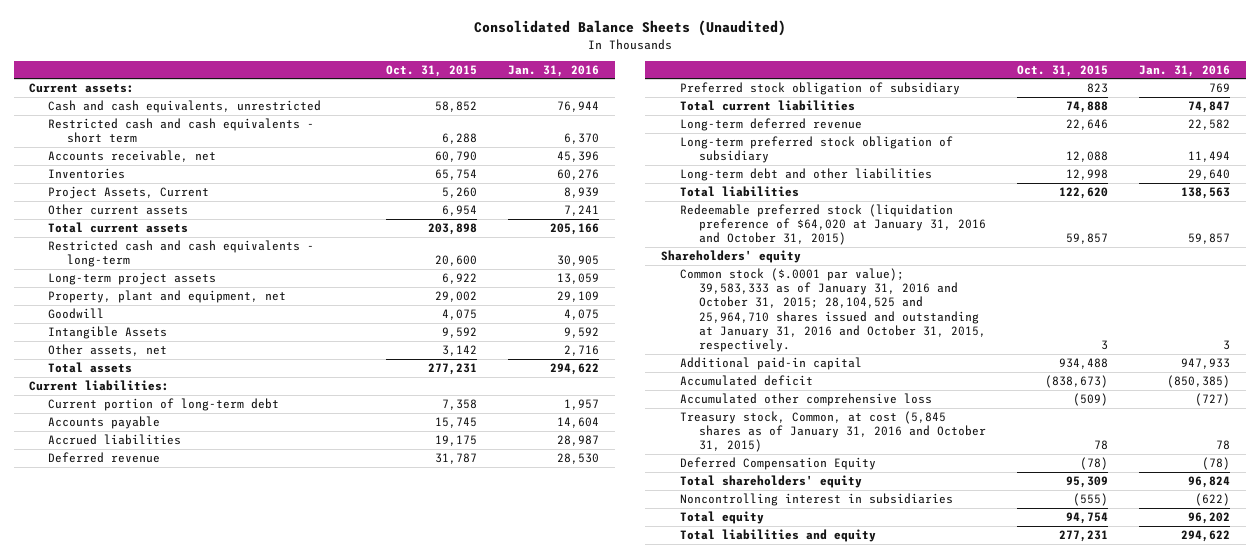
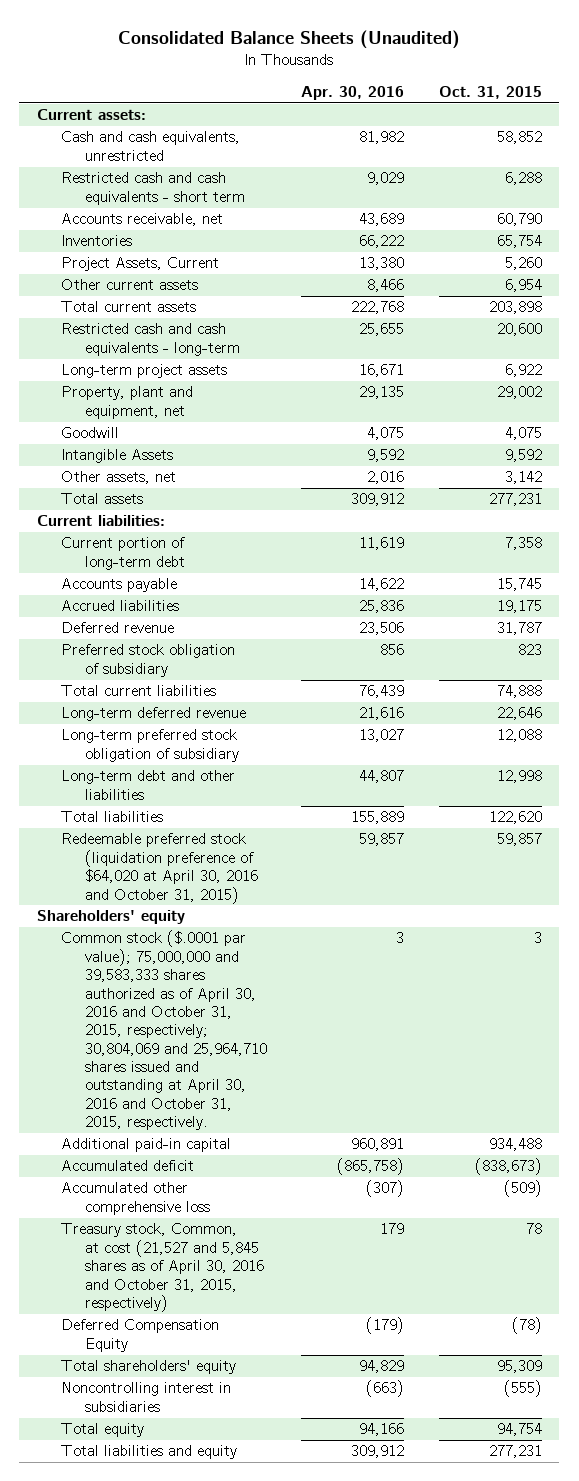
- | Oct. 31, 2015 | Jan. 31, 2016
+ | Apr. 30, 2016 | Oct. 31, 2015
- Redeemable preferred stock (liquidation preference of $64,020 at January 31, 2016 and October 31, 2015) | 59,857 | 59,857
+ Redeemable preferred stock (liquidation preference of $64,020 at April 30, 2016 and October 31, 2015) | 59,857 | 59,857
- Common stock ($.0001 par value); 39,583,333 as of January 31, 2016 and October 31, 2015; 28,104,525 and 25,964,710 shares issued and outstanding at January 31, 2016 and October 31, 2015, respectively. | 3 | 3
+ Common stock ($.0001 par value); 75,000,000 and 39,583,333 shares authorized as of April 30, 2016 and October 31, 2015, respectively; 30,804,069 and 25,964,710 shares issued and outstanding at April 30, 2016 and October 31, 2015, respectively. | 3 | 3
- Treasury stock, Common, at cost (5,845 shares as of January 31, 2016 and October 31, 2015) | 78 | 78
+ Treasury stock, Common, at cost (21,527 and 5,845 shares as of April 30, 2016 and October 31, 2015, respectively) | 179 | 78

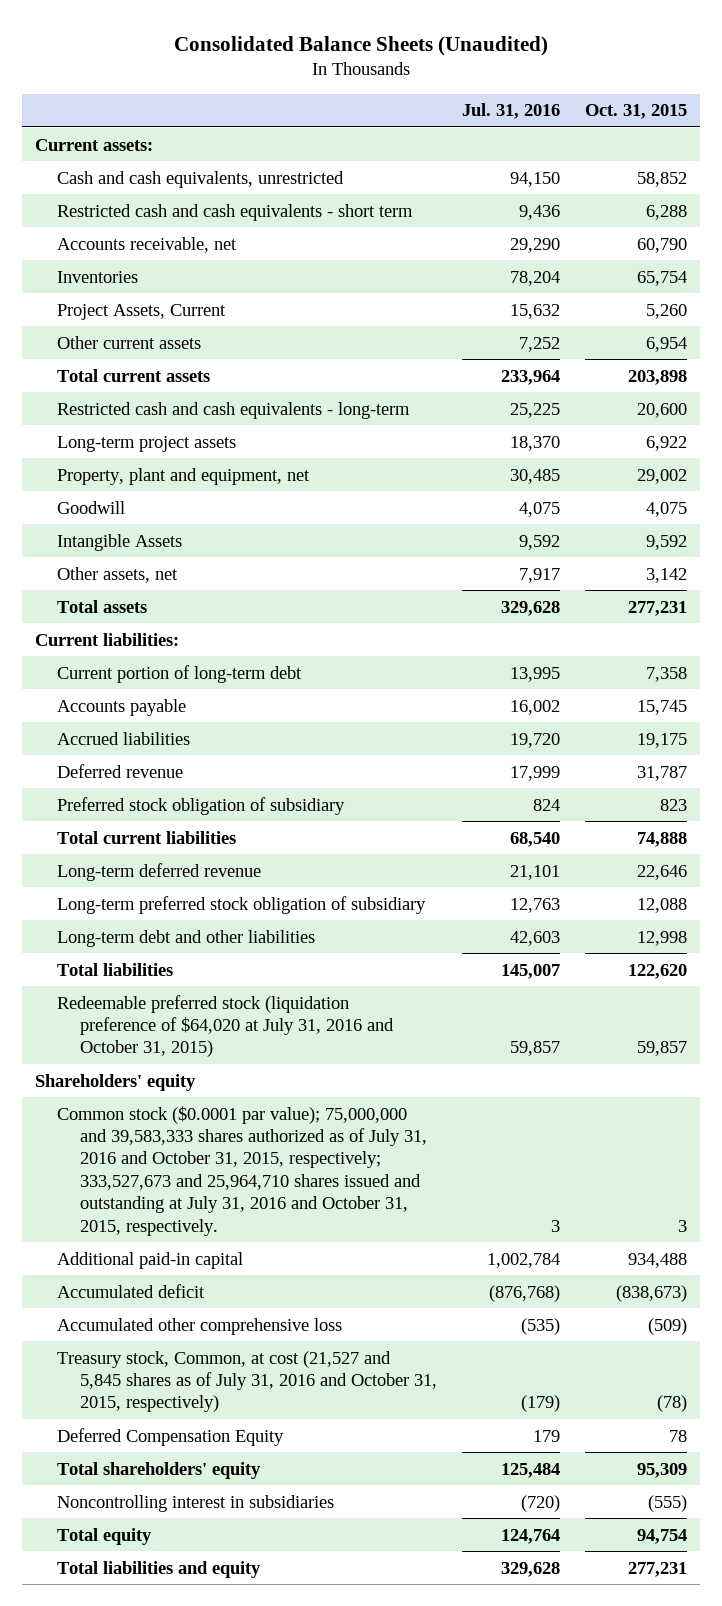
- | Apr. 30, 2016 | Oct. 31, 2015
+ | Jul. 31, 2016 | Oct. 31, 2015
- Redeemable preferred stock (liquidation preference of $64,020 at April 30, 2016 and October 31, 2015) | 59,857 | 59,857
+ Redeemable preferred stock (liquidation preference of $64,020 at July 31, 2016 and October 31, 2015) | 59,857 | 59,857
- Common stock ($.0001 par value); 75,000,000 and 39,583,333 shares authorized as of April 30, 2016 and October 31, 2015, respectively; 30,804,069 and 25,964,710 shares issued and outstanding at April 30, 2016 and October 31, 2015, respectively. | 3 | 3
+ Common stock ($0.0001 par value); 75,000,000 and 39,583,333 shares authorized as of July 31, 2016 and October 31, 2015, respectively; 333,527,673 and 25,964,710 shares issued and outstanding at July 31, 2016 and October 31, 2015, respectively. | 3 | 3
- Treasury stock, Common, at cost (21,527 and 5,845 shares as of April 30, 2016 and October 31, 2015, respectively) | 179 | 78
- Deferred Compensation Equity | (179) | (78)
+ Treasury stock, Common, at cost (21,527 and 5,845 shares as of July 31, 2016 and October 31, 2015, respectively) | (179) | (78)
+ Deferred Compensation Equity | 179 | 78

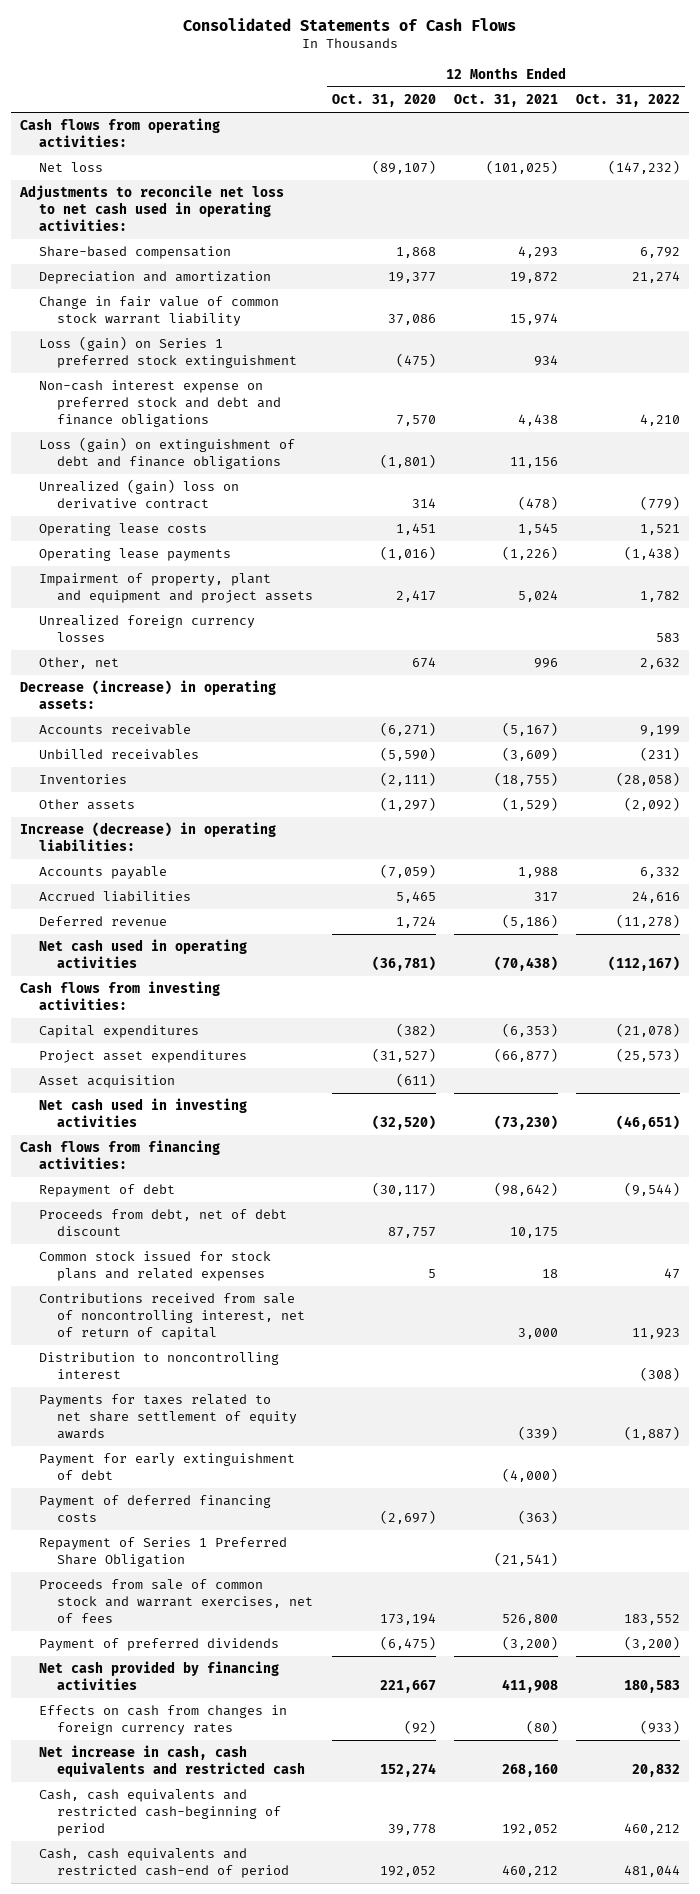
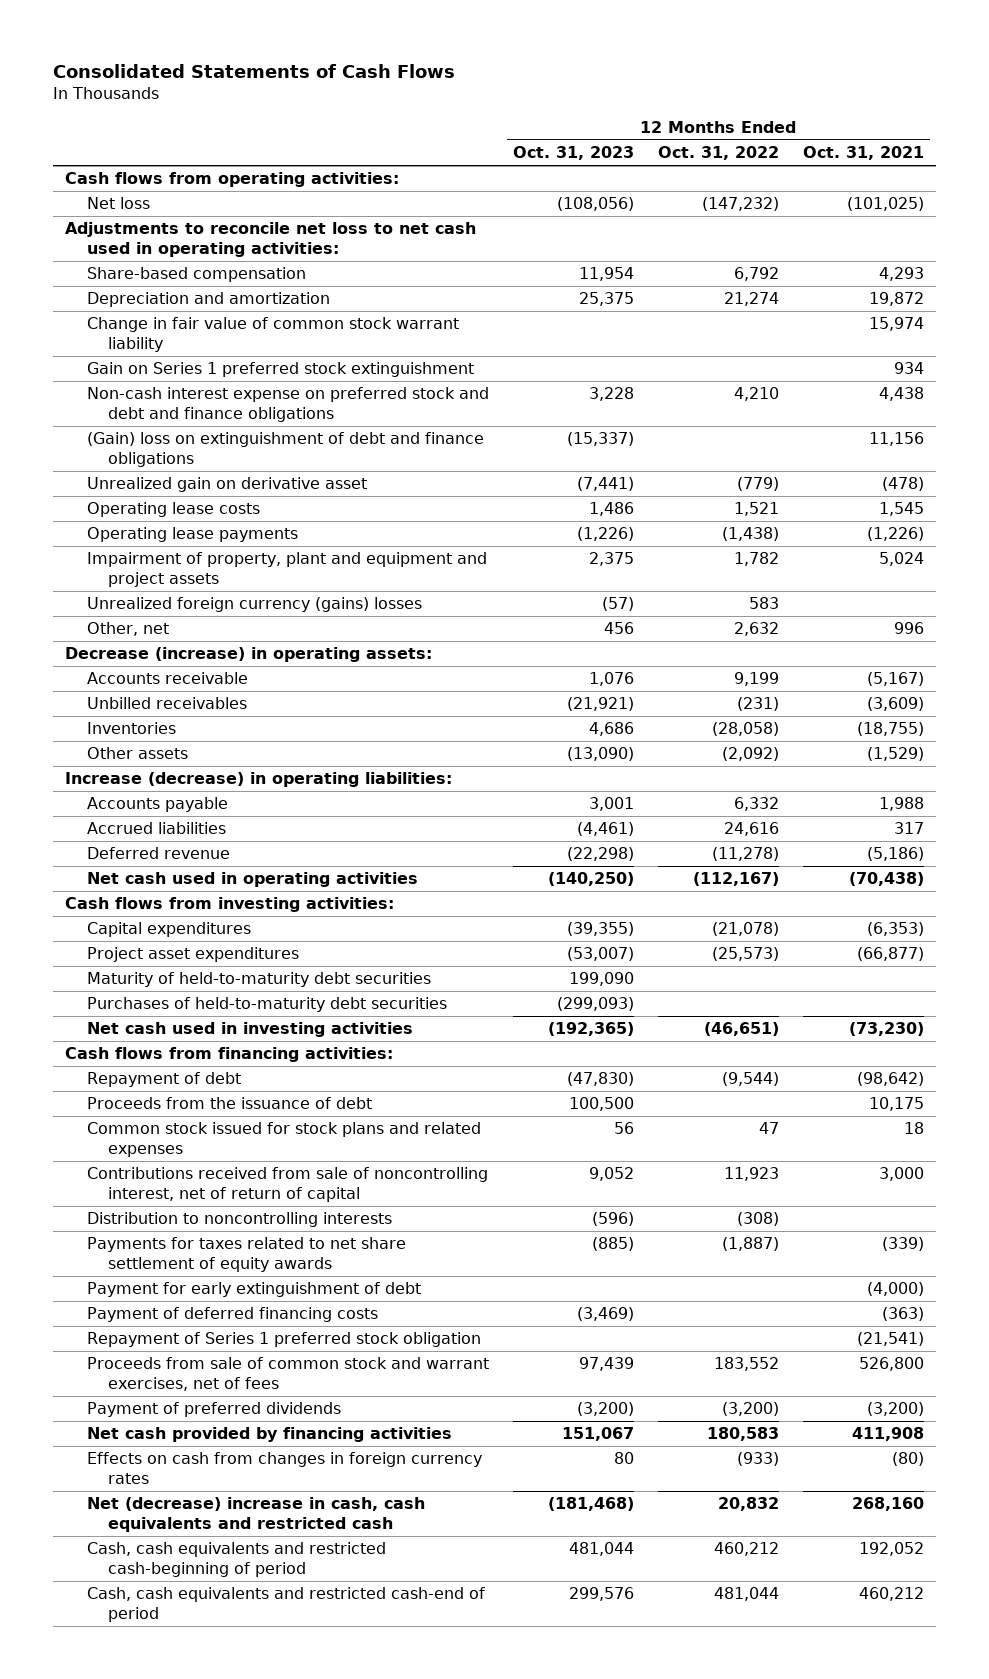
- | 12 Months Ended Oct. 31, 2020 | 12 Months Ended Oct. 31, 2021 | 12 Months Ended Oct. 31, 2022
+ | 12 Months Ended Oct. 31, 2023 | 12 Months Ended Oct. 31, 2022 | 12 Months Ended Oct. 31, 2021
- Loss (gain) on Series 1 preferred stock extinguishment | (475) | 934 |
+ Gain on Series 1 preferred stock extinguishment | | | 934
- Loss (gain) on extinguishment of debt and finance obligations | (1,801) | 11,156 |
- Unrealized (gain) loss on derivative contract | 314 | (478) | (779)
+ (Gain) loss on extinguishment of debt and finance obligations | (15,337) | | 11,156
+ Unrealized gain on derivative asset | (7,441) | (779) | (478)
- Unrealized foreign currency losses | | | 583
+ Unrealized foreign currency (gains) losses | (57) | 583 |
- Asset acquisition | (611) | |
+ Maturity of held-to-maturity debt securities | 199,090 | |
+ Purchases of held-to-maturity debt securities | (299,093) | |
- Proceeds from debt, net of debt discount | 87,757 | 10,175 |
+ Proceeds from the issuance of debt | 100,500 | | 10,175
- Distribution to noncontrolling interest | | | (308)
+ Distribution to noncontrolling interests | (596) | (308) |
- Repayment of Series 1 Preferred Share Obligation | | (21,541) |
+ Repayment of Series 1 preferred stock obligation | | | (21,541)
- Net increase in cash, cash equivalents and restricted cash | 152,274 | 268,160 | 20,832
+ Net (decrease) increase in cash, cash equivalents and restricted cash | (181,468) | 20,832 | 268,160

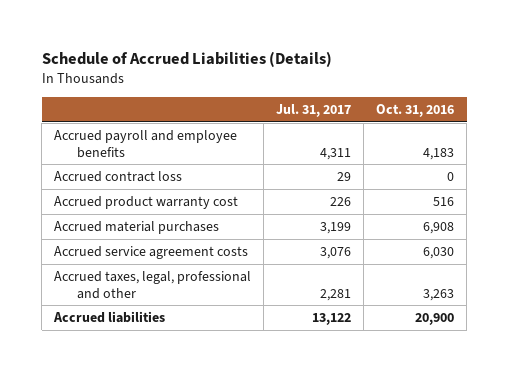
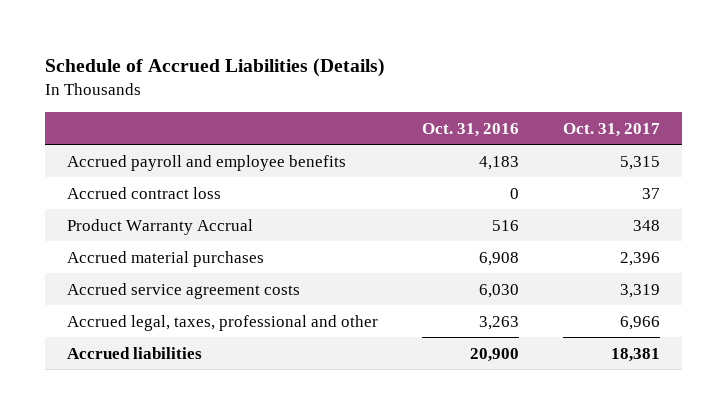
- | Jul. 31, 2017 | Oct. 31, 2016
+ | Oct. 31, 2016 | Oct. 31, 2017
- Accrued product warranty cost | 226 | 516
+ Product Warranty Accrual | 516 | 348
- Accrued taxes, legal, professional and other | 2,281 | 3,263
+ Accrued legal, taxes, professional and other | 3,263 | 6,966

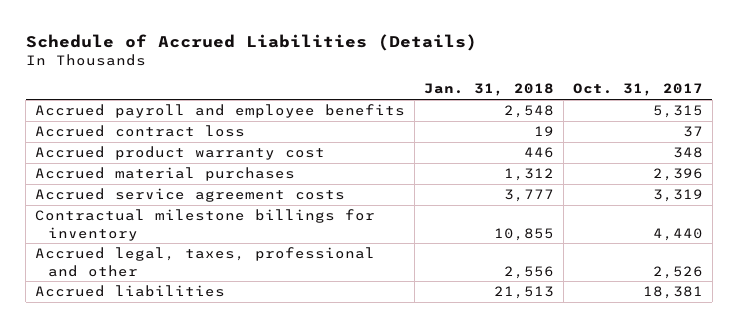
- | Oct. 31, 2016 | Oct. 31, 2017
+ | Jan. 31, 2018 | Oct. 31, 2017
- Product Warranty Accrual | 516 | 348
+ Accrued product warranty cost | 446 | 348
- Accrued legal, taxes, professional and other | 3,263 | 6,966
+ Contractual milestone billings for inventory | 10,855 | 4,440
+ Accrued legal, taxes, professional and other | 2,556 | 2,526

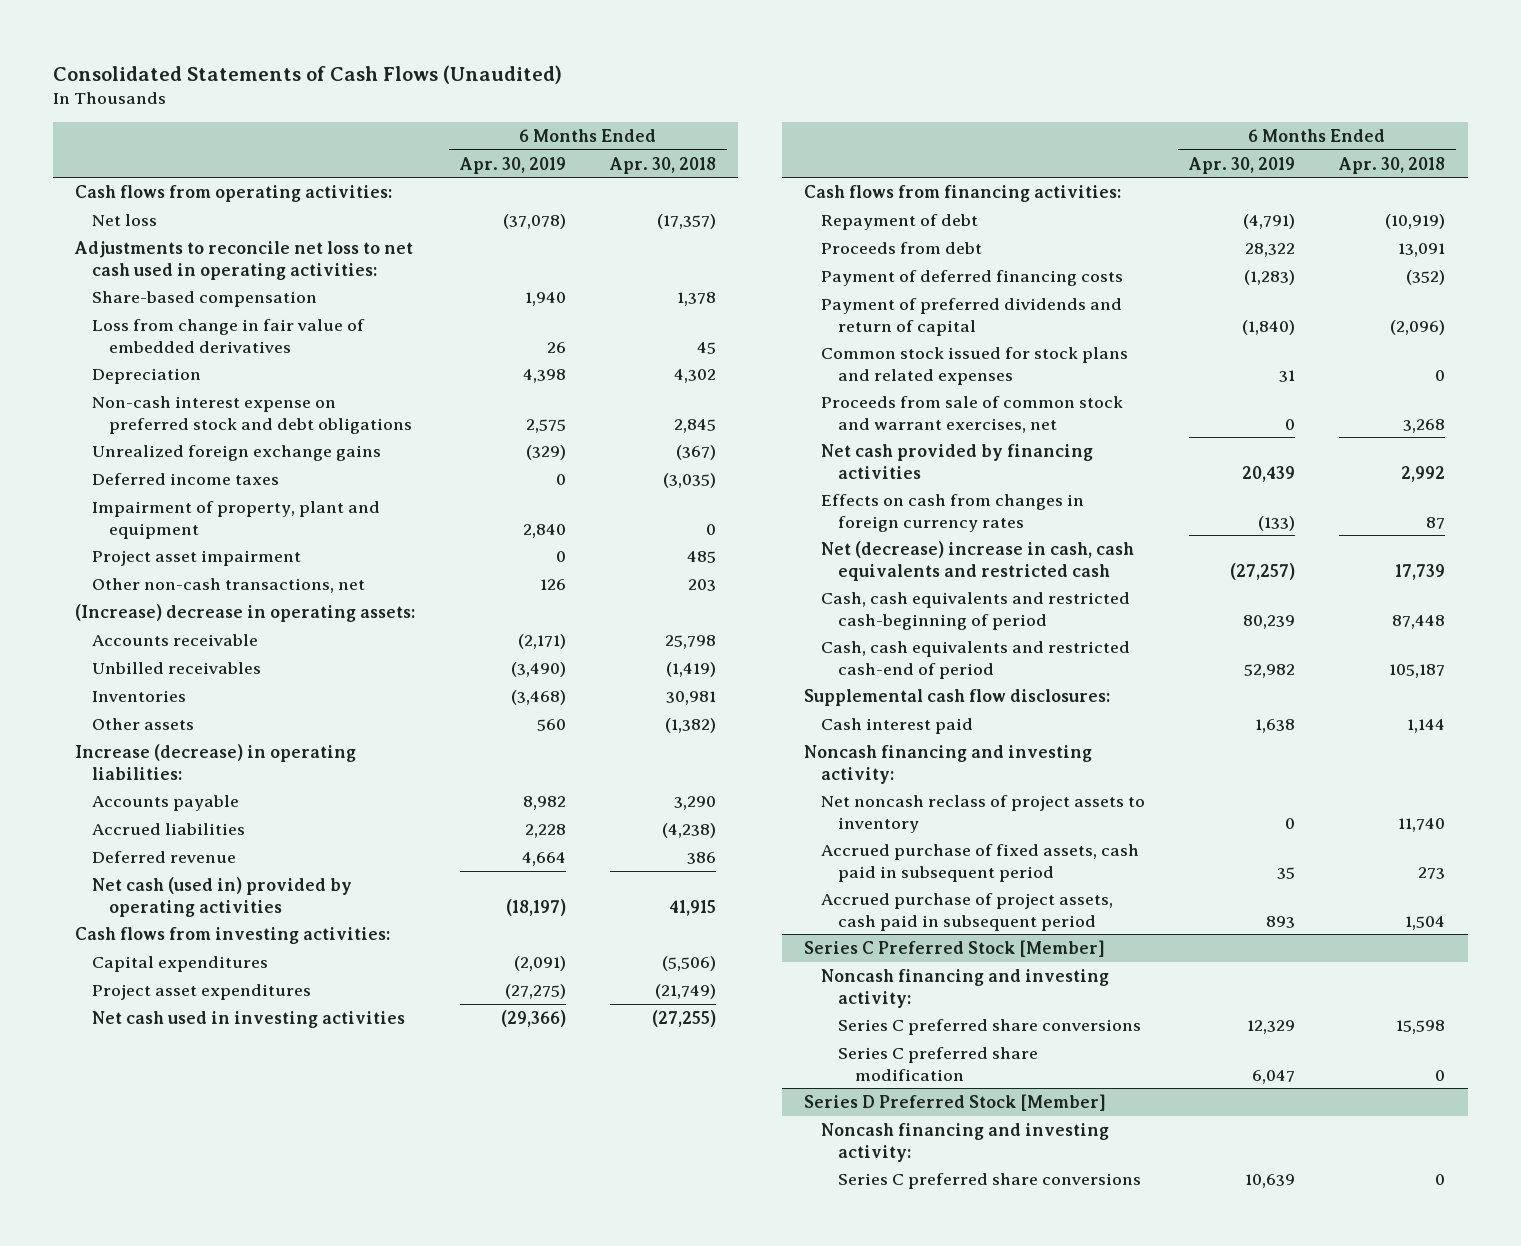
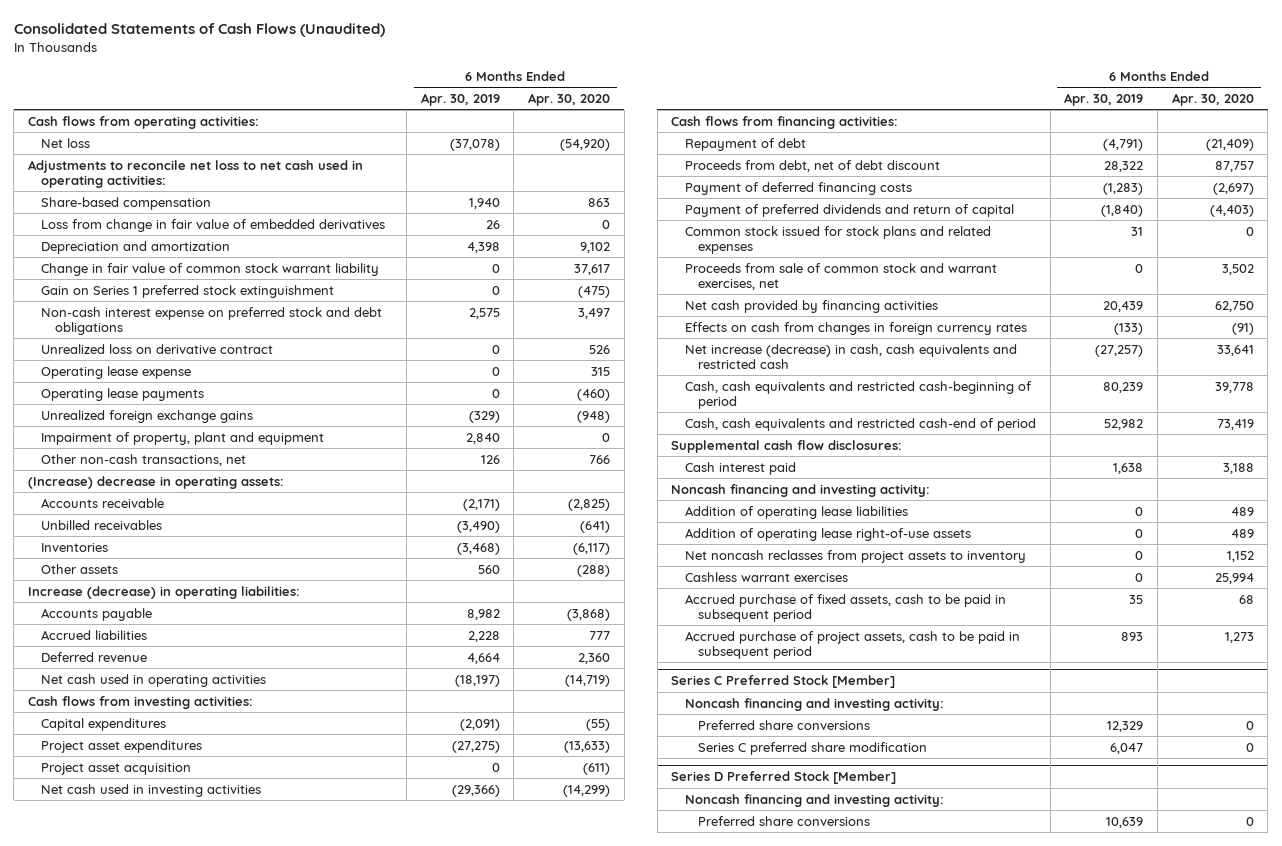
- | 6 Months Ended Apr. 30, 2019 | 6 Months Ended Apr. 30, 2018
+ | 6 Months Ended Apr. 30, 2019 | 6 Months Ended Apr. 30, 2020
- Depreciation | 4,398 | 4,302
+ Depreciation and amortization | 4,398 | 9,102
+ Change in fair value of common stock warrant liability | 0 | 37,617
+ Gain on Series 1 preferred stock extinguishment | 0 | (475)
+ Unrealized loss on derivative contract | 0 | 526
+ Operating lease expense | 0 | 315
+ Operating lease payments | 0 | (460)
- Deferred income taxes | 0 | (3,035)
- Project asset impairment | 0 | 485
- Net cash (used in) provided by operating activities | (18,197) | 41,915
+ Net cash used in operating activities | (18,197) | (14,719)
+ Project asset acquisition | 0 | (611)
- Proceeds from debt | 28,322 | 13,091
+ Proceeds from debt, net of debt discount | 28,322 | 87,757
- Net (decrease) increase in cash, cash equivalents and restricted cash | (27,257) | 17,739
+ Net increase (decrease) in cash, cash equivalents and restricted cash | (27,257) | 33,641
- Net noncash reclass of project assets to inventory | 0 | 11,740
- Accrued purchase of fixed assets, cash paid in subsequent period | 35 | 273
- Accrued purchase of project assets, cash paid in subsequent period | 893 | 1,504
+ Addition of operating lease liabilities | 0 | 489
+ Addition of operating lease right-of-use assets | 0 | 489
+ Net noncash reclasses from project assets to inventory | 0 | 1,152
+ Cashless warrant exercises | 0 | 25,994
+ Accrued purchase of fixed assets, cash to be paid in subsequent period | 35 | 68
+ Accrued purchase of project assets, cash to be paid in subsequent period | 893 | 1,273
@ Series C Preferred Stock [Member]
- Series C preferred share conversions | 12,329 | 15,598
+ Preferred share conversions | 12,329 | 0
@ Series D Preferred Stock [Member]
- Series C preferred share conversions | 10,639 | 0
+ Preferred share conversions | 10,639 | 0

